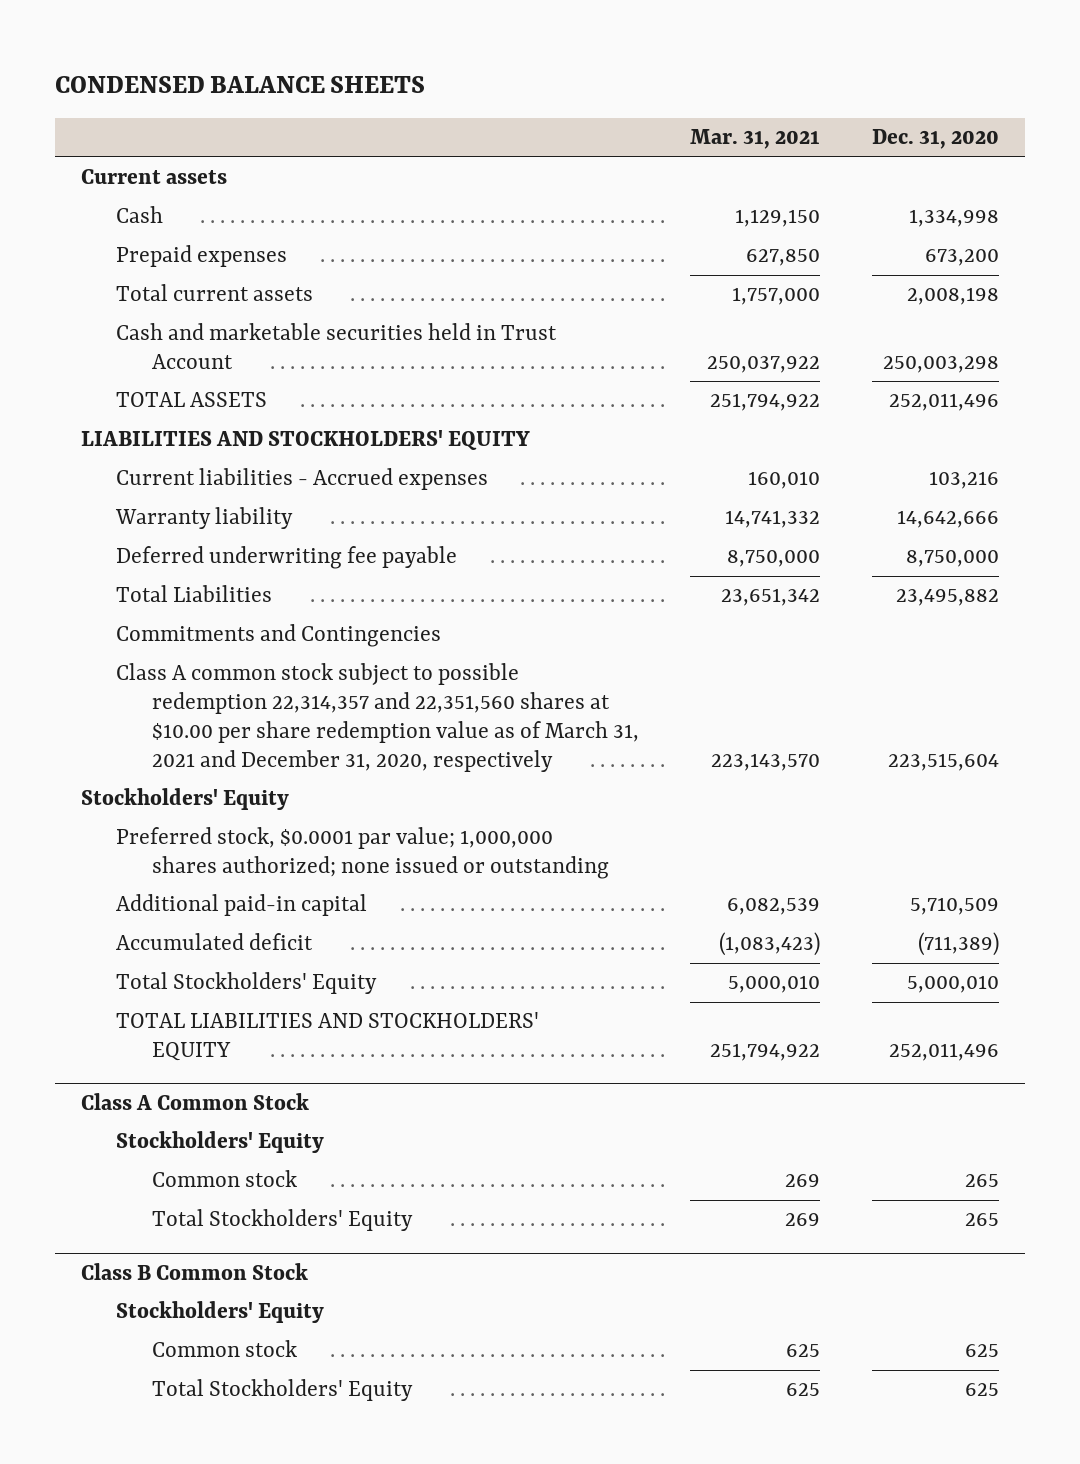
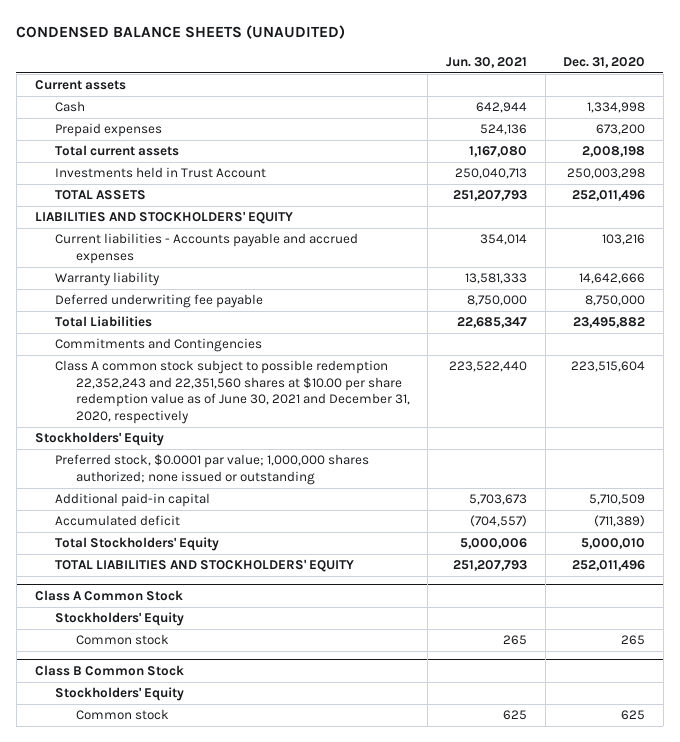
- CONDENSED BALANCE SHEETS
+ CONDENSED BALANCE SHEETS (UNAUDITED)
- | Mar. 31, 2021 | Dec. 31, 2020
+ | Jun. 30, 2021 | Dec. 31, 2020
- Cash and marketable securities held in Trust Account | 250,037,922 | 250,003,298
+ Investments held in Trust Account | 250,040,713 | 250,003,298
- Current liabilities - Accrued expenses | 160,010 | 103,216
+ Current liabilities - Accounts payable and accrued expenses | 354,014 | 103,216
- Class A common stock subject to possible redemption 22,314,357 and 22,351,560 shares at $10.00 per share redemption value as of March 31, 2021 and December 31, 2020, respectively | 223,143,570 | 223,515,604
+ Class A common stock subject to possible redemption 22,352,243 and 22,351,560 shares at $10.00 per share redemption value as of June 30, 2021 and December 31, 2020, respectively | 223,522,440 | 223,515,604
@ Class A Common Stock
- Total Stockholders' Equity | 269 | 265
@ Class B Common Stock
- Total Stockholders' Equity | 625 | 625

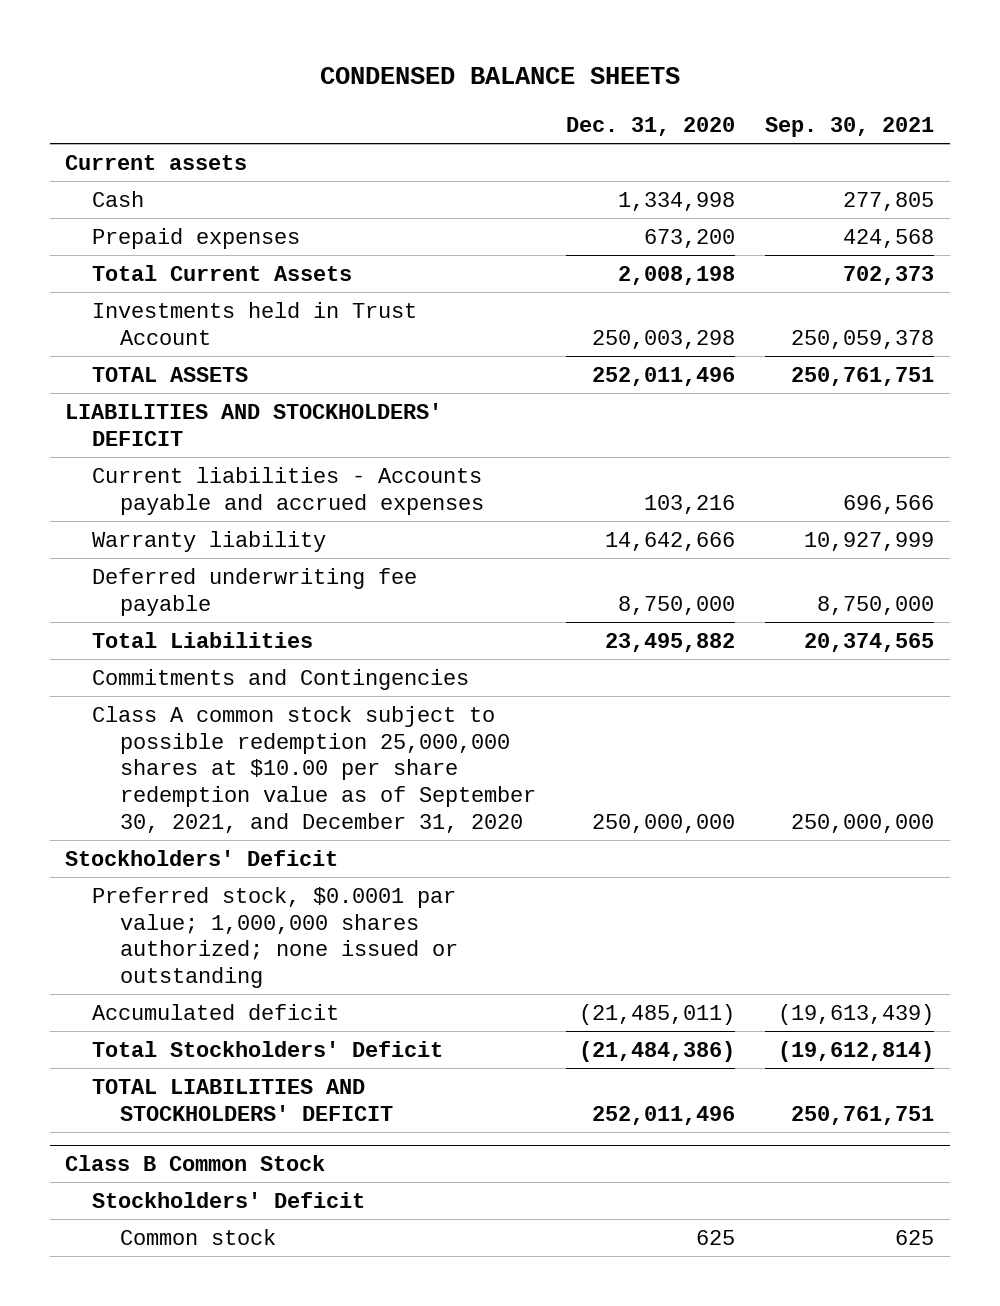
- CONDENSED BALANCE SHEETS (UNAUDITED)
+ CONDENSED BALANCE SHEETS
- | Jun. 30, 2021 | Dec. 31, 2020
+ | Dec. 31, 2020 | Sep. 30, 2021
- Total current assets | 1,167,080 | 2,008,198
+ Total Current Assets | 2,008,198 | 702,373
- LIABILITIES AND STOCKHOLDERS' EQUITY
+ LIABILITIES AND STOCKHOLDERS' DEFICIT
- Class A common stock subject to possible redemption 22,352,243 and 22,351,560 shares at $10.00 per share redemption value as of June 30, 2021 and December 31, 2020, respectively | 223,522,440 | 223,515,604
- Stockholders' Equity
+ Class A common stock subject to possible redemption 25,000,000 shares at $10.00 per share redemption value as of September 30, 2021, and December 31, 2020 | 250,000,000 | 250,000,000
+ Stockholders' Deficit
- Additional paid-in capital | 5,703,673 | 5,710,509
- Accumulated deficit | (704,557) | (711,389)
- Total Stockholders' Equity | 5,000,006 | 5,000,010
- TOTAL LIABILITIES AND STOCKHOLDERS' EQUITY | 251,207,793 | 252,011,496
- Class A Common Stock
- Stockholders' Equity
- Common stock | 265 | 265
+ Accumulated deficit | (21,485,011) | (19,613,439)
+ Total Stockholders' Deficit | (21,484,386) | (19,612,814)
+ TOTAL LIABILITIES AND STOCKHOLDERS' DEFICIT | 252,011,496 | 250,761,751
@ Class B Common Stock
- Stockholders' Equity
+ Stockholders' Deficit

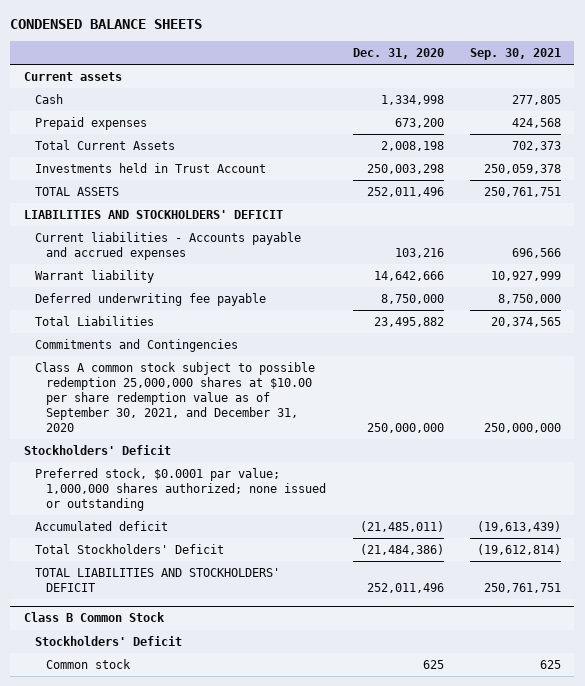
- Warranty liability | 14,642,666 | 10,927,999
+ Warrant liability | 14,642,666 | 10,927,999

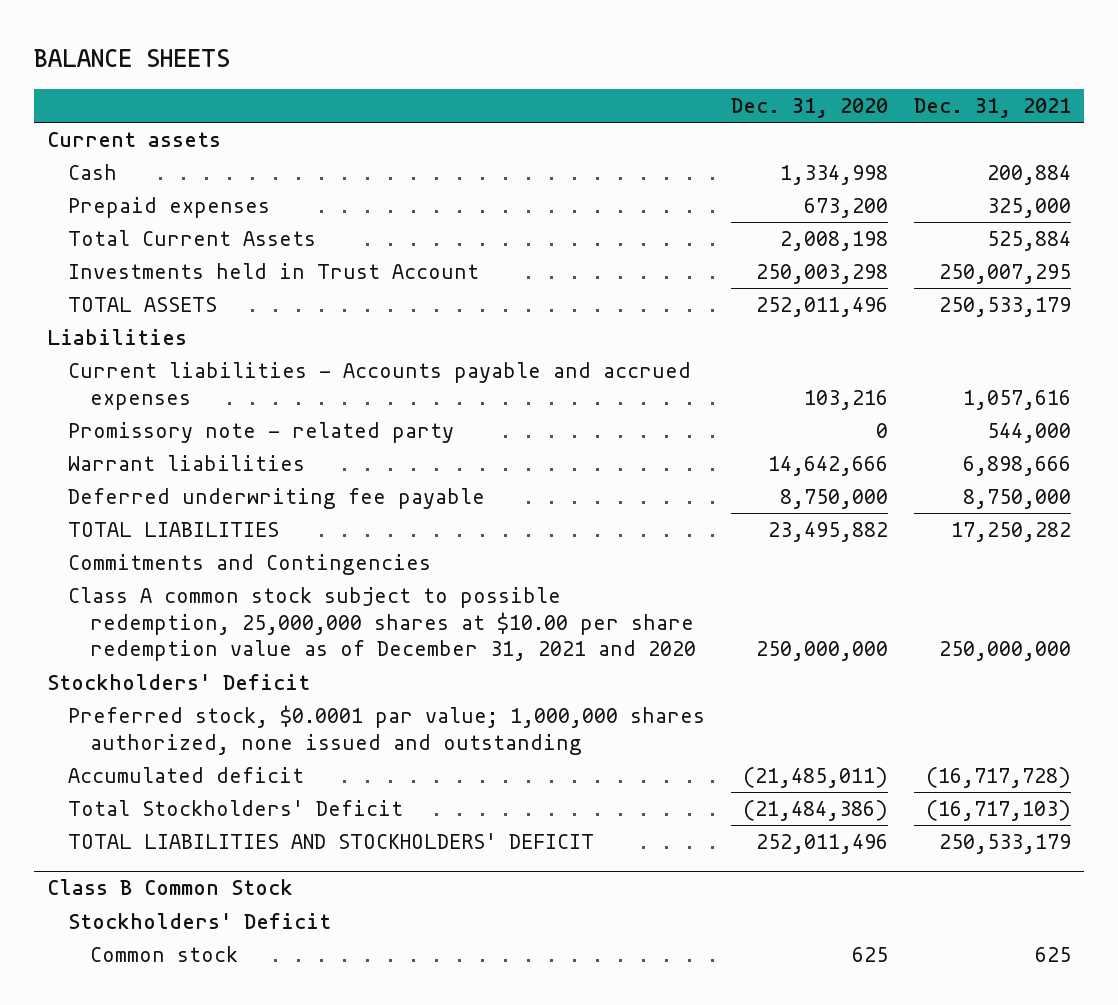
- CONDENSED BALANCE SHEETS
+ BALANCE SHEETS
- | Dec. 31, 2020 | Sep. 30, 2021
+ | Dec. 31, 2020 | Dec. 31, 2021
- LIABILITIES AND STOCKHOLDERS' DEFICIT
+ Liabilities
- Warrant liability | 14,642,666 | 10,927,999
+ Promissory note - related party | 0 | 544,000
+ Warrant liabilities | 14,642,666 | 6,898,666
- Total Liabilities | 23,495,882 | 20,374,565
+ TOTAL LIABILITIES | 23,495,882 | 17,250,282
- Class A common stock subject to possible redemption 25,000,000 shares at $10.00 per share redemption value as of September 30, 2021, and December 31, 2020 | 250,000,000 | 250,000,000
+ Class A common stock subject to possible redemption, 25,000,000 shares at $10.00 per share redemption value as of December 31, 2021 and 2020 | 250,000,000 | 250,000,000
- Preferred stock, $0.0001 par value; 1,000,000 shares authorized; none issued or outstanding
+ Preferred stock, $0.0001 par value; 1,000,000 shares authorized, none issued and outstanding

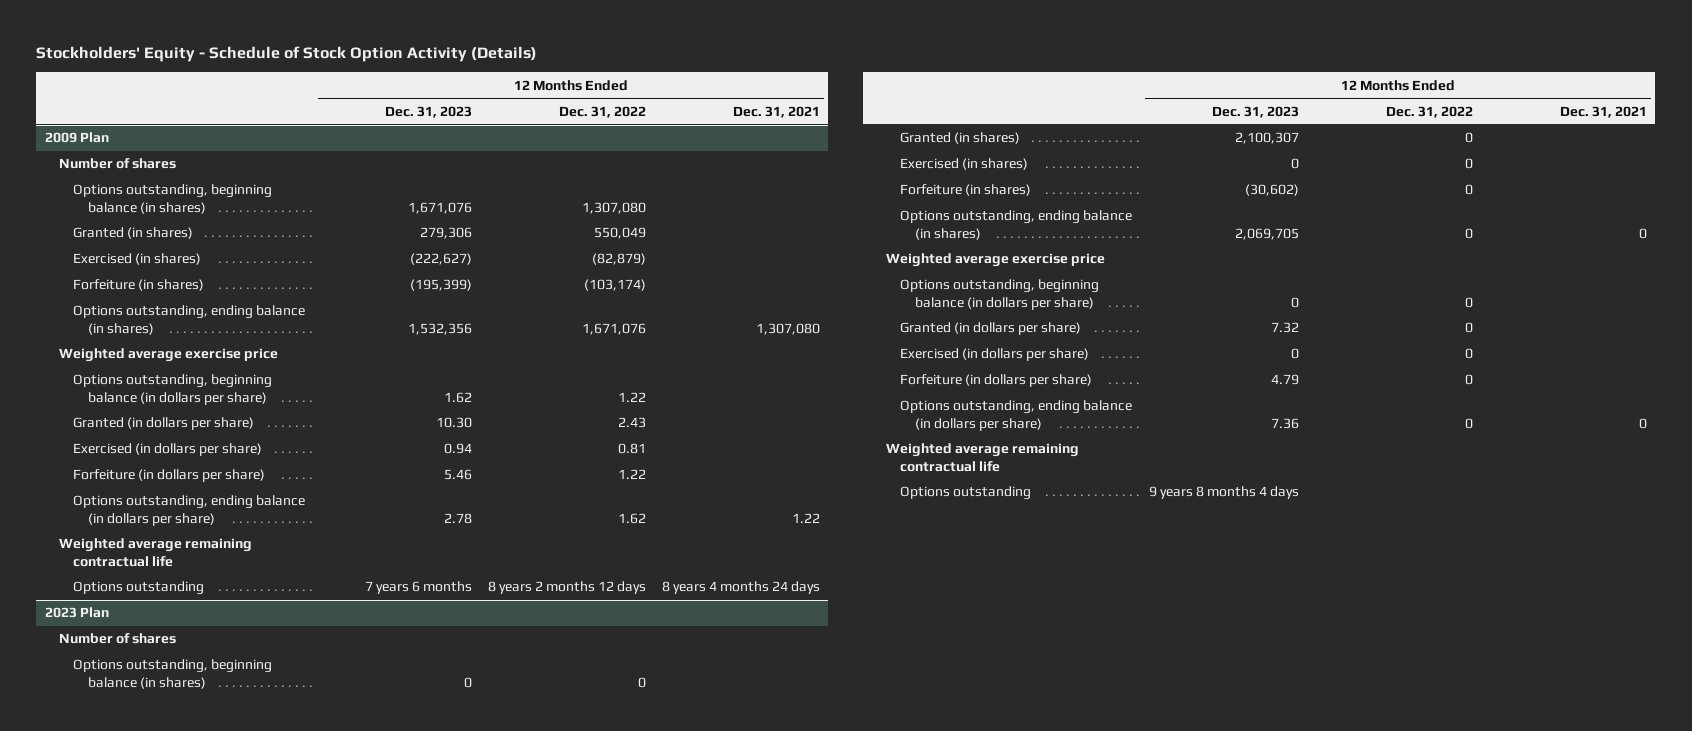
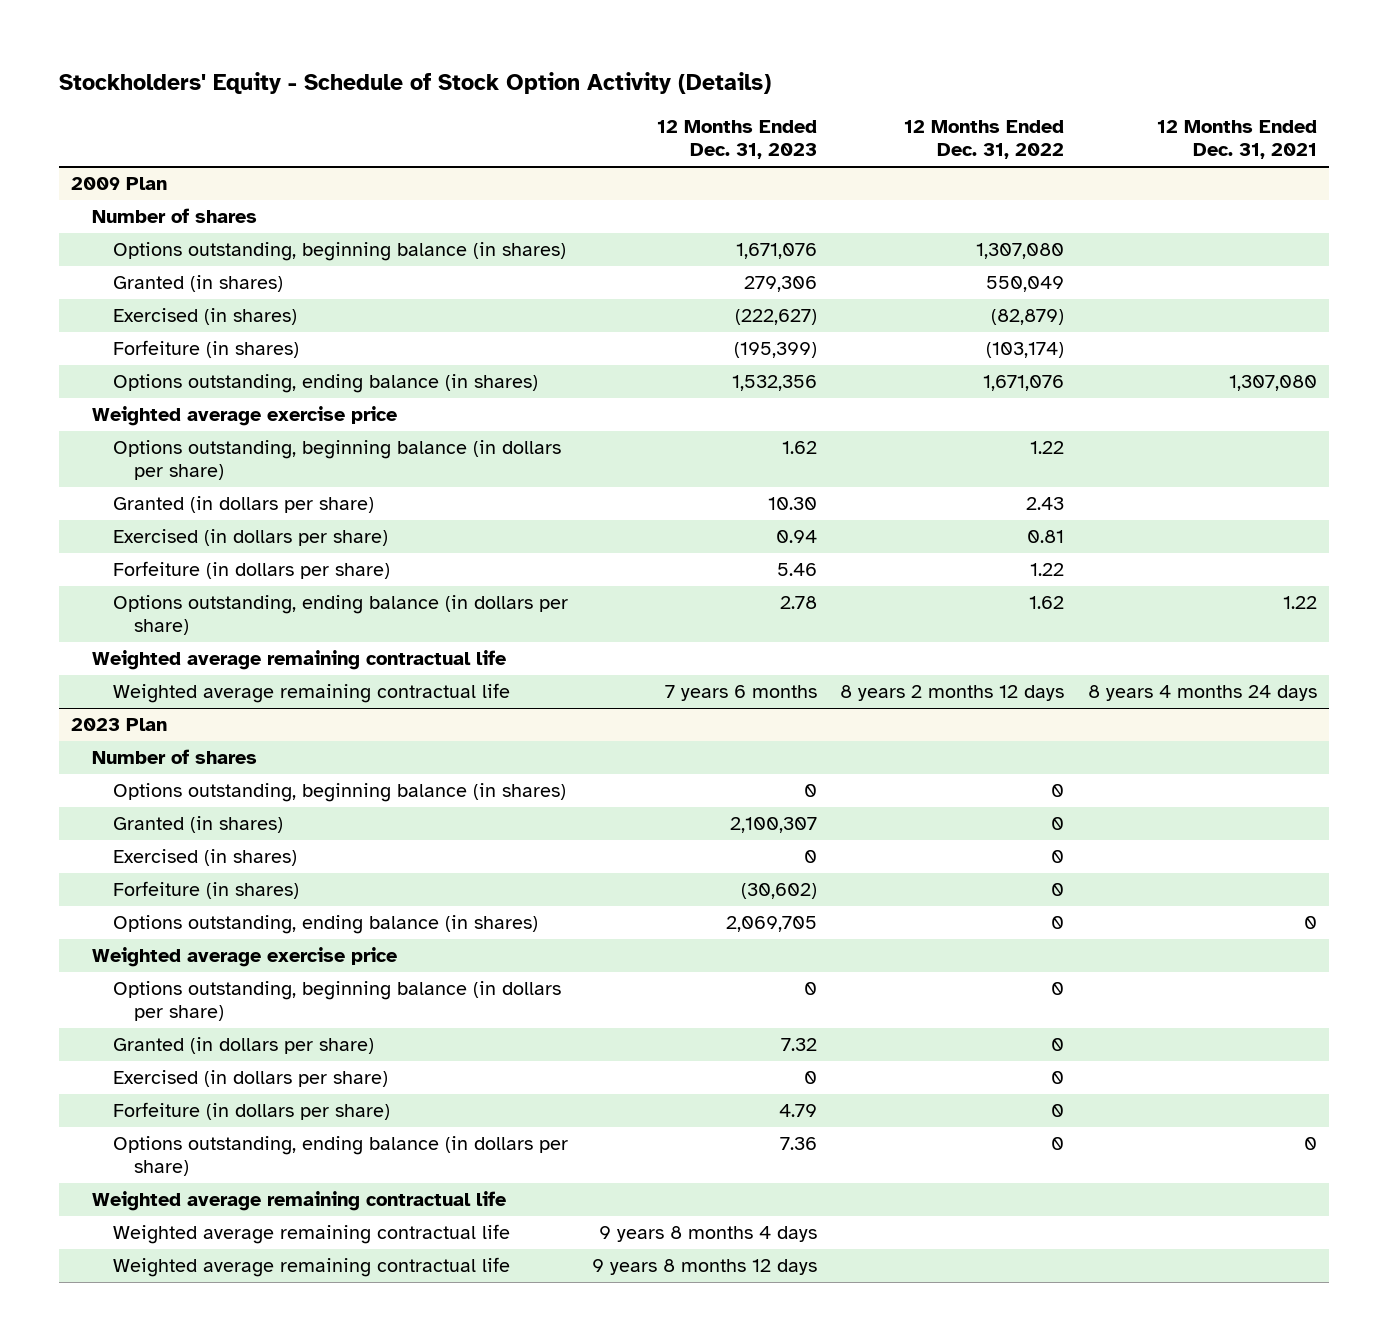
@ 2009 Plan
- Options outstanding | 7 years 6 months | 8 years 2 months 12 days | 8 years 4 months 24 days
+ Weighted average remaining contractual life | 7 years 6 months | 8 years 2 months 12 days | 8 years 4 months 24 days
@ 2023 Plan
- Options outstanding | 9 years 8 months 4 days | |
+ Weighted average remaining contractual life | 9 years 8 months 4 days | |
+ Weighted average remaining contractual life | 9 years 8 months 12 days | |

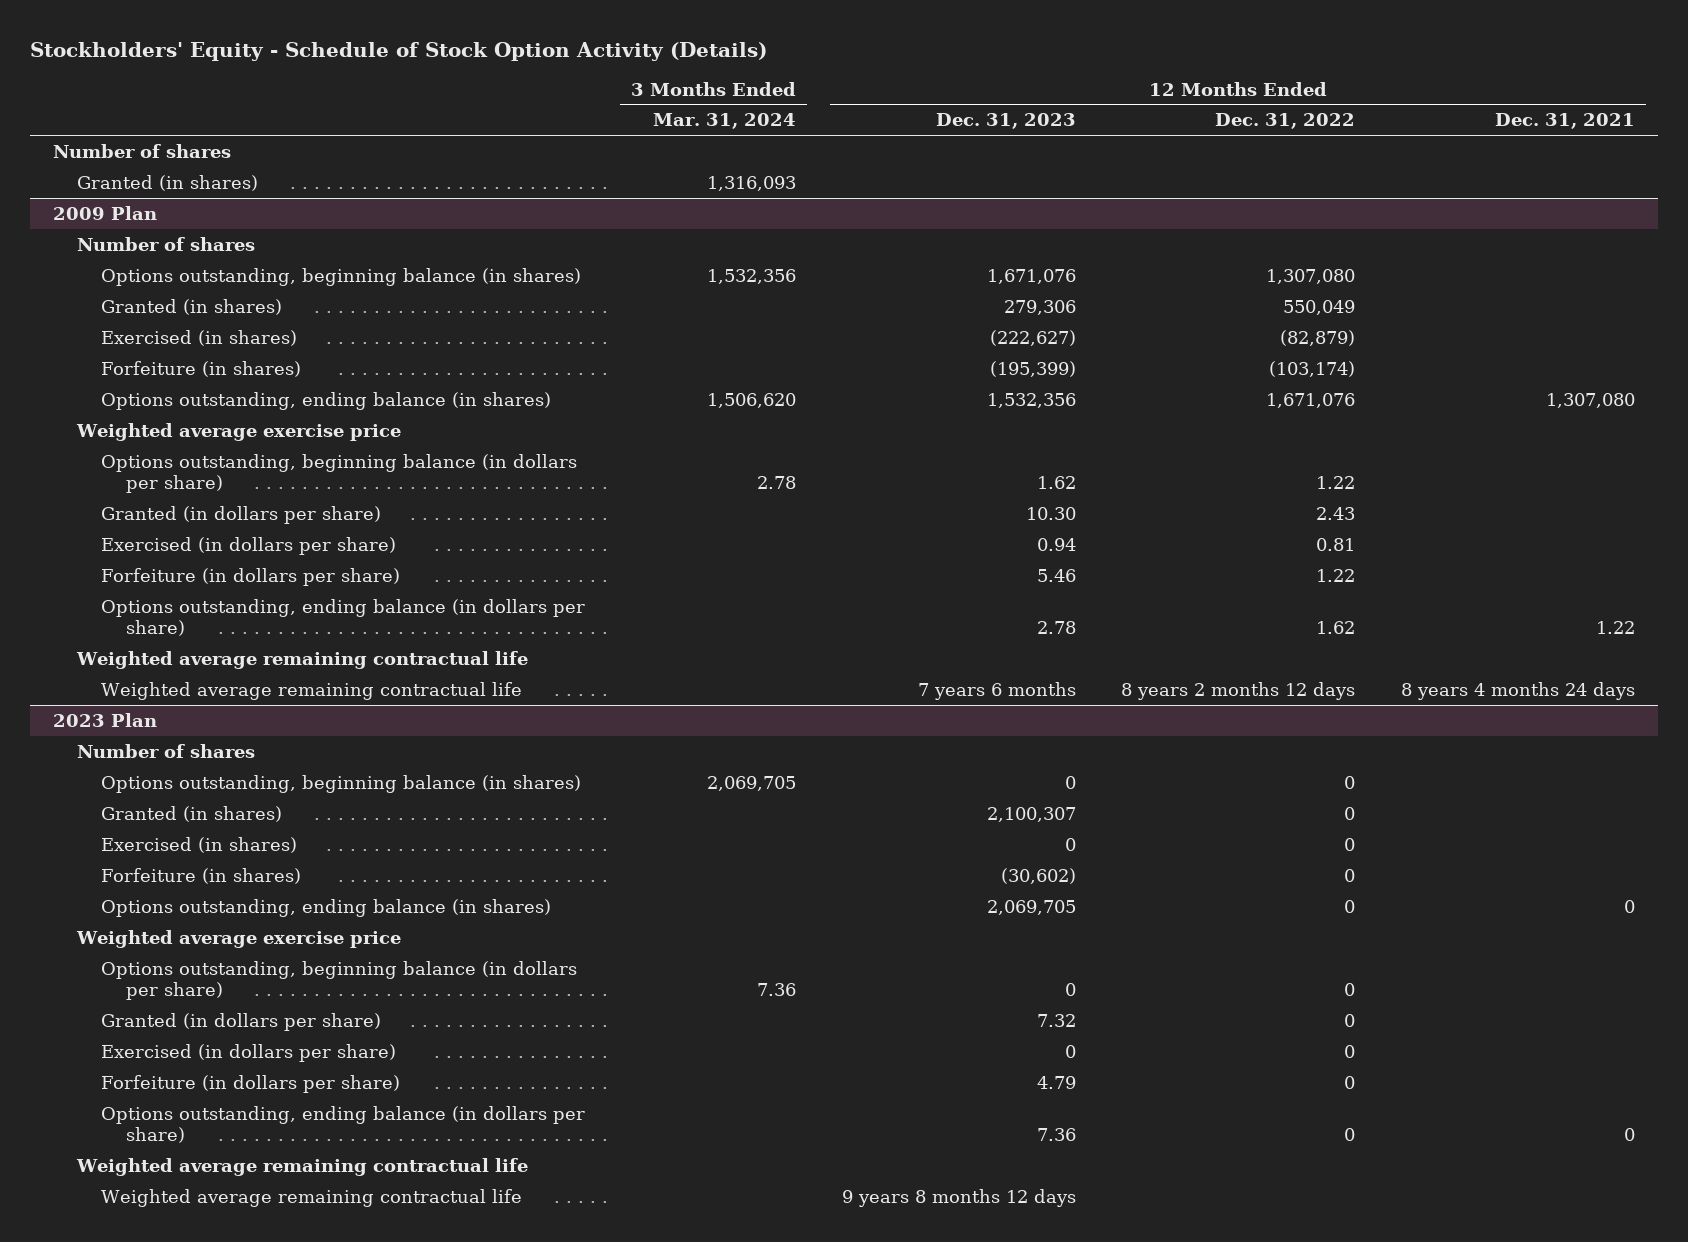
- | 12 Months Ended Dec. 31, 2023 | 12 Months Ended Dec. 31, 2022 | 12 Months Ended Dec. 31, 2021
+ | 3 Months Ended Mar. 31, 2024 | 12 Months Ended Dec. 31, 2023 | 12 Months Ended Dec. 31, 2022 | 12 Months Ended Dec. 31, 2021
+ Number of shares
+ Granted (in shares) | 1,316,093 | | |
@ 2023 Plan
- Weighted average remaining contractual life | 9 years 8 months 4 days | |

